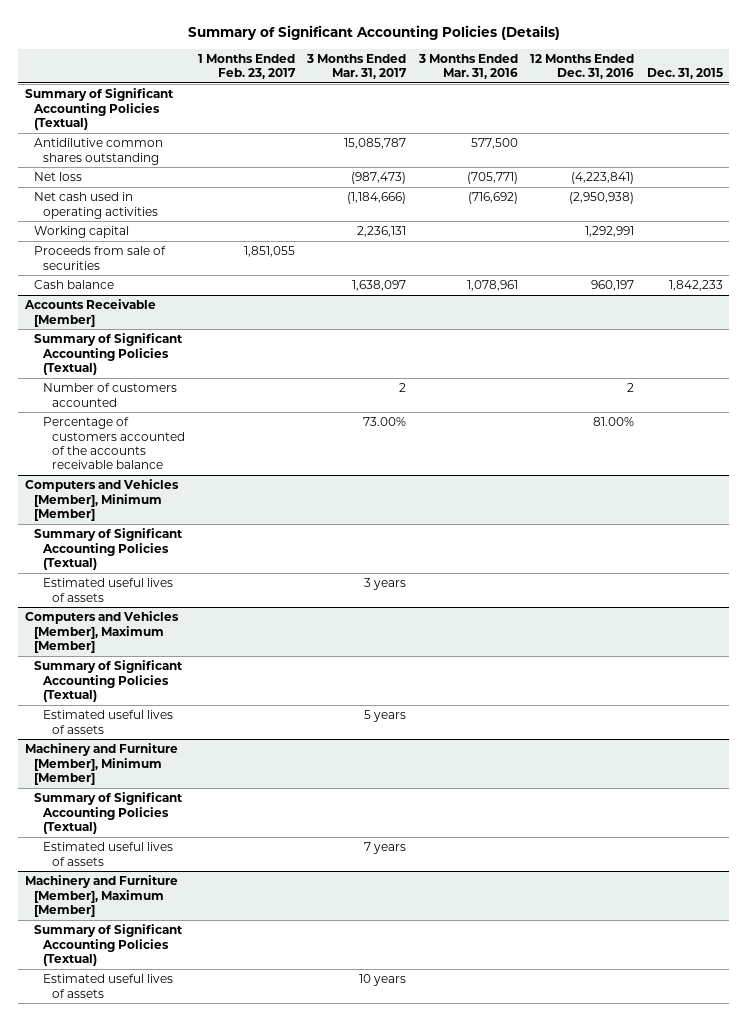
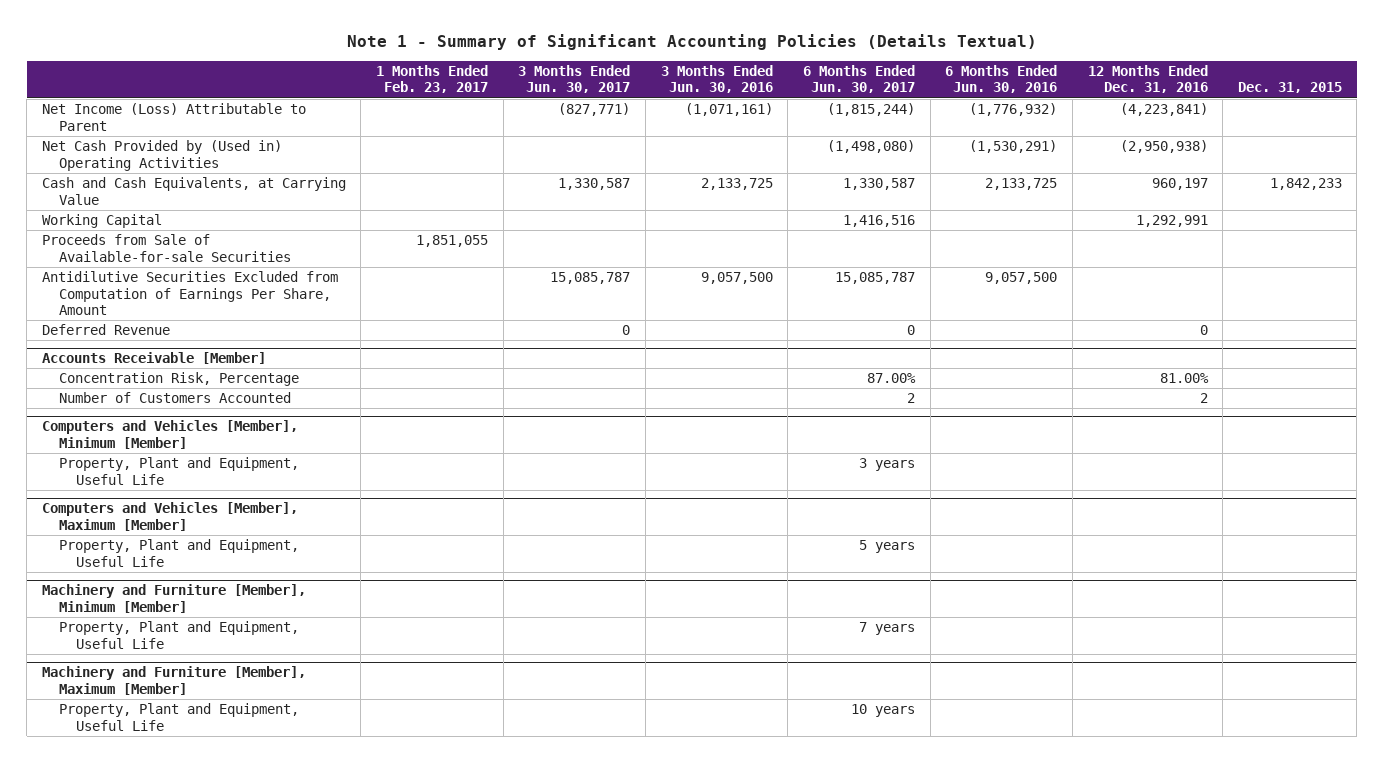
- Summary of Significant Accounting Policies (Details)
+ Note 1 - Summary of Significant Accounting Policies (Details Textual)
- | 1 Months Ended Feb. 23, 2017 | 3 Months Ended Mar. 31, 2017 | 3 Months Ended Mar. 31, 2016 | 12 Months Ended Dec. 31, 2016 | Dec. 31, 2015
+ | 1 Months Ended Feb. 23, 2017 | 3 Months Ended Jun. 30, 2017 | 3 Months Ended Jun. 30, 2016 | 6 Months Ended Jun. 30, 2017 | 6 Months Ended Jun. 30, 2016 | 12 Months Ended Dec. 31, 2016 | Dec. 31, 2015
- Summary of Significant Accounting Policies (Textual)
- Antidilutive common shares outstanding | | 15,085,787 | 577,500 | |
- Net loss | | (987,473) | (705,771) | (4,223,841) |
- Net cash used in operating activities | | (1,184,666) | (716,692) | (2,950,938) |
- Working capital | | 2,236,131 | | 1,292,991 |
- Proceeds from sale of securities | 1,851,055 | | | |
- Cash balance | | 1,638,097 | 1,078,961 | 960,197 | 1,842,233
+ Net Income (Loss) Attributable to Parent | | (827,771) | (1,071,161) | (1,815,244) | (1,776,932) | (4,223,841) |
+ Net Cash Provided by (Used in) Operating Activities | | | | (1,498,080) | (1,530,291) | (2,950,938) |
+ Cash and Cash Equivalents, at Carrying Value | | 1,330,587 | 2,133,725 | 1,330,587 | 2,133,725 | 960,197 | 1,842,233
+ Working Capital | | | | 1,416,516 | | 1,292,991 |
+ Proceeds from Sale of Available-for-sale Securities | 1,851,055 | | | | | |
+ Antidilutive Securities Excluded from Computation of Earnings Per Share, Amount | | 15,085,787 | 9,057,500 | 15,085,787 | 9,057,500 | |
+ Deferred Revenue | | 0 | | 0 | | 0 |
@ Accounts Receivable [Member]
- Summary of Significant Accounting Policies (Textual)
- Number of customers accounted | | 2 | | 2 |
- Percentage of customers accounted of the accounts receivable balance | | 73.00% | | 81.00% |
+ Concentration Risk, Percentage | | | | 87.00% | | 81.00% |
+ Number of Customers Accounted | | | | 2 | | 2 |
@ Computers and Vehicles [Member], Minimum [Member]
- Summary of Significant Accounting Policies (Textual)
- Estimated useful lives of assets | | 3 years | | |
+ Property, Plant and Equipment, Useful Life | | | | 3 years | | |
@ Computers and Vehicles [Member], Maximum [Member]
- Summary of Significant Accounting Policies (Textual)
- Estimated useful lives of assets | | 5 years | | |
+ Property, Plant and Equipment, Useful Life | | | | 5 years | | |
@ Machinery and Furniture [Member], Minimum [Member]
- Summary of Significant Accounting Policies (Textual)
- Estimated useful lives of assets | | 7 years | | |
+ Property, Plant and Equipment, Useful Life | | | | 7 years | | |
@ Machinery and Furniture [Member], Maximum [Member]
- Summary of Significant Accounting Policies (Textual)
- Estimated useful lives of assets | | 10 years | | |
+ Property, Plant and Equipment, Useful Life | | | | 10 years | | |

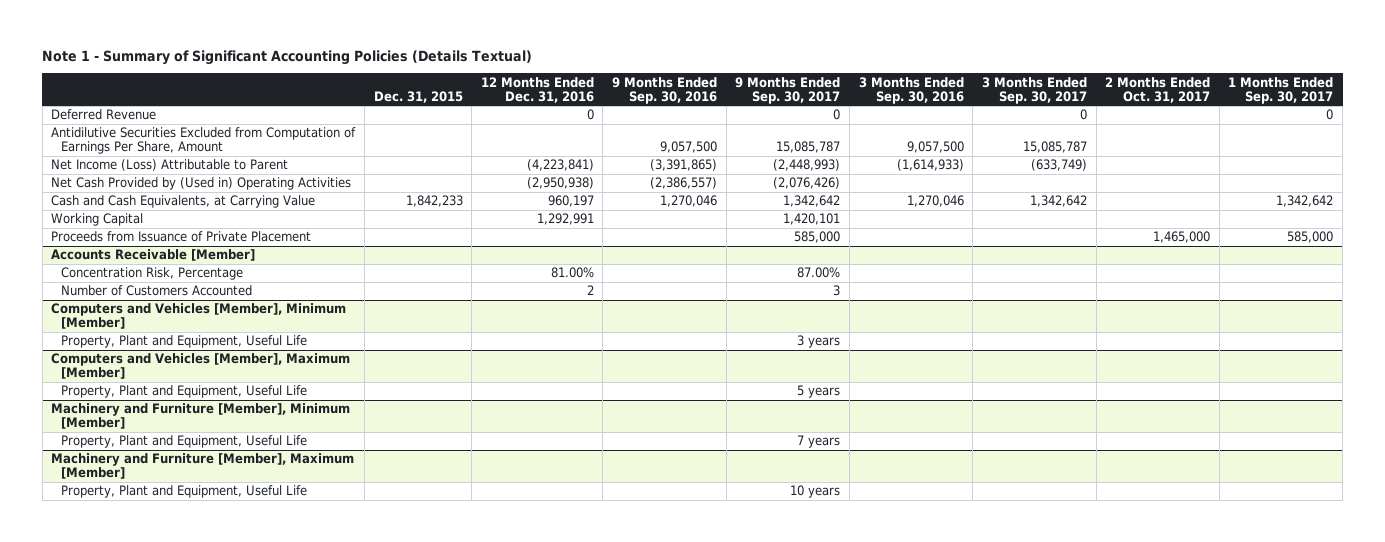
- | 1 Months Ended Feb. 23, 2017 | 3 Months Ended Jun. 30, 2017 | 3 Months Ended Jun. 30, 2016 | 6 Months Ended Jun. 30, 2017 | 6 Months Ended Jun. 30, 2016 | 12 Months Ended Dec. 31, 2016 | Dec. 31, 2015
+ | Dec. 31, 2015 | 12 Months Ended Dec. 31, 2016 | 9 Months Ended Sep. 30, 2016 | 9 Months Ended Sep. 30, 2017 | 3 Months Ended Sep. 30, 2016 | 3 Months Ended Sep. 30, 2017 | 2 Months Ended Oct. 31, 2017 | 1 Months Ended Sep. 30, 2017
moved up: Deferred Revenue | | 0 | | 0 | | 0 | | 0
moved up: Antidilutive Securities Excluded from Computation of Earnings Per Share, Amount | | | 9,057,500 | 15,085,787 | 9,057,500 | 15,085,787 | |
- Proceeds from Sale of Available-for-sale Securities | 1,851,055 | | | | | |
+ Proceeds from Issuance of Private Placement | | | | 585,000 | | | 1,465,000 | 585,000

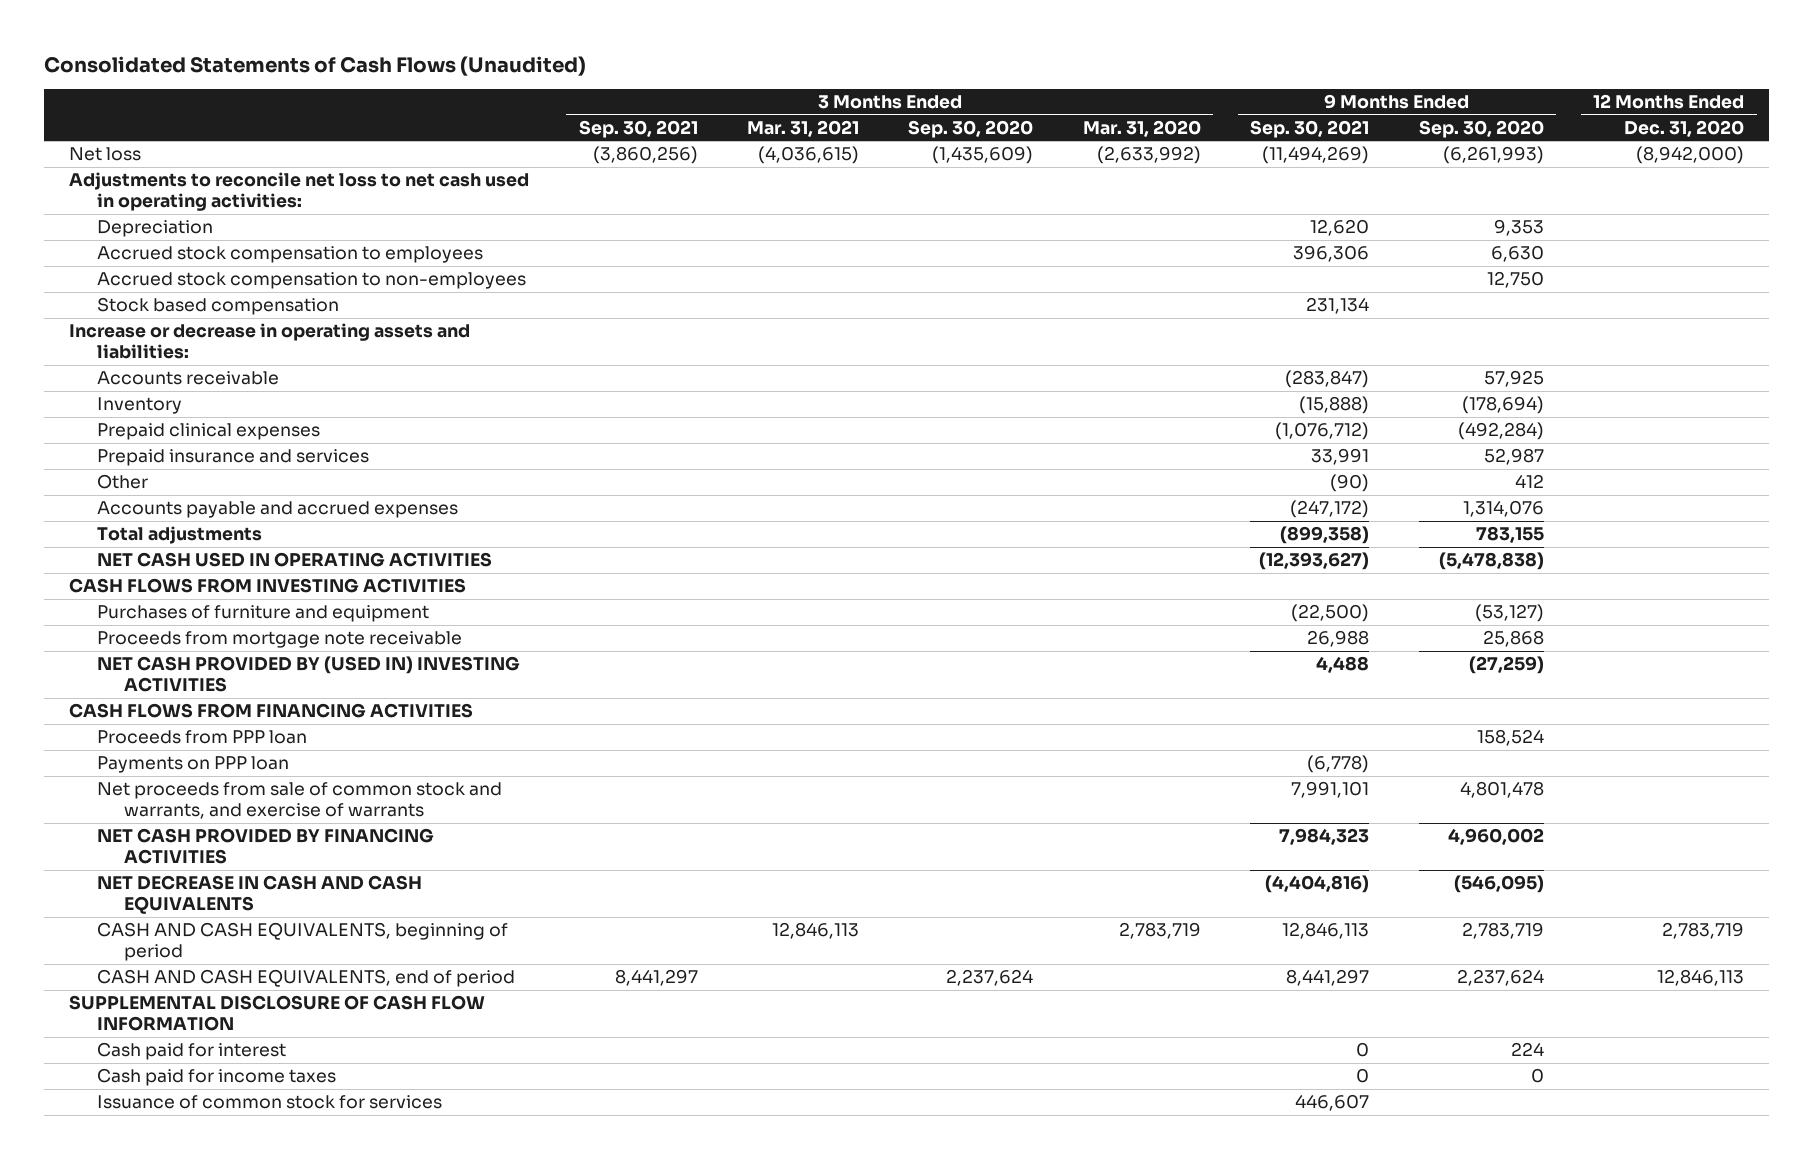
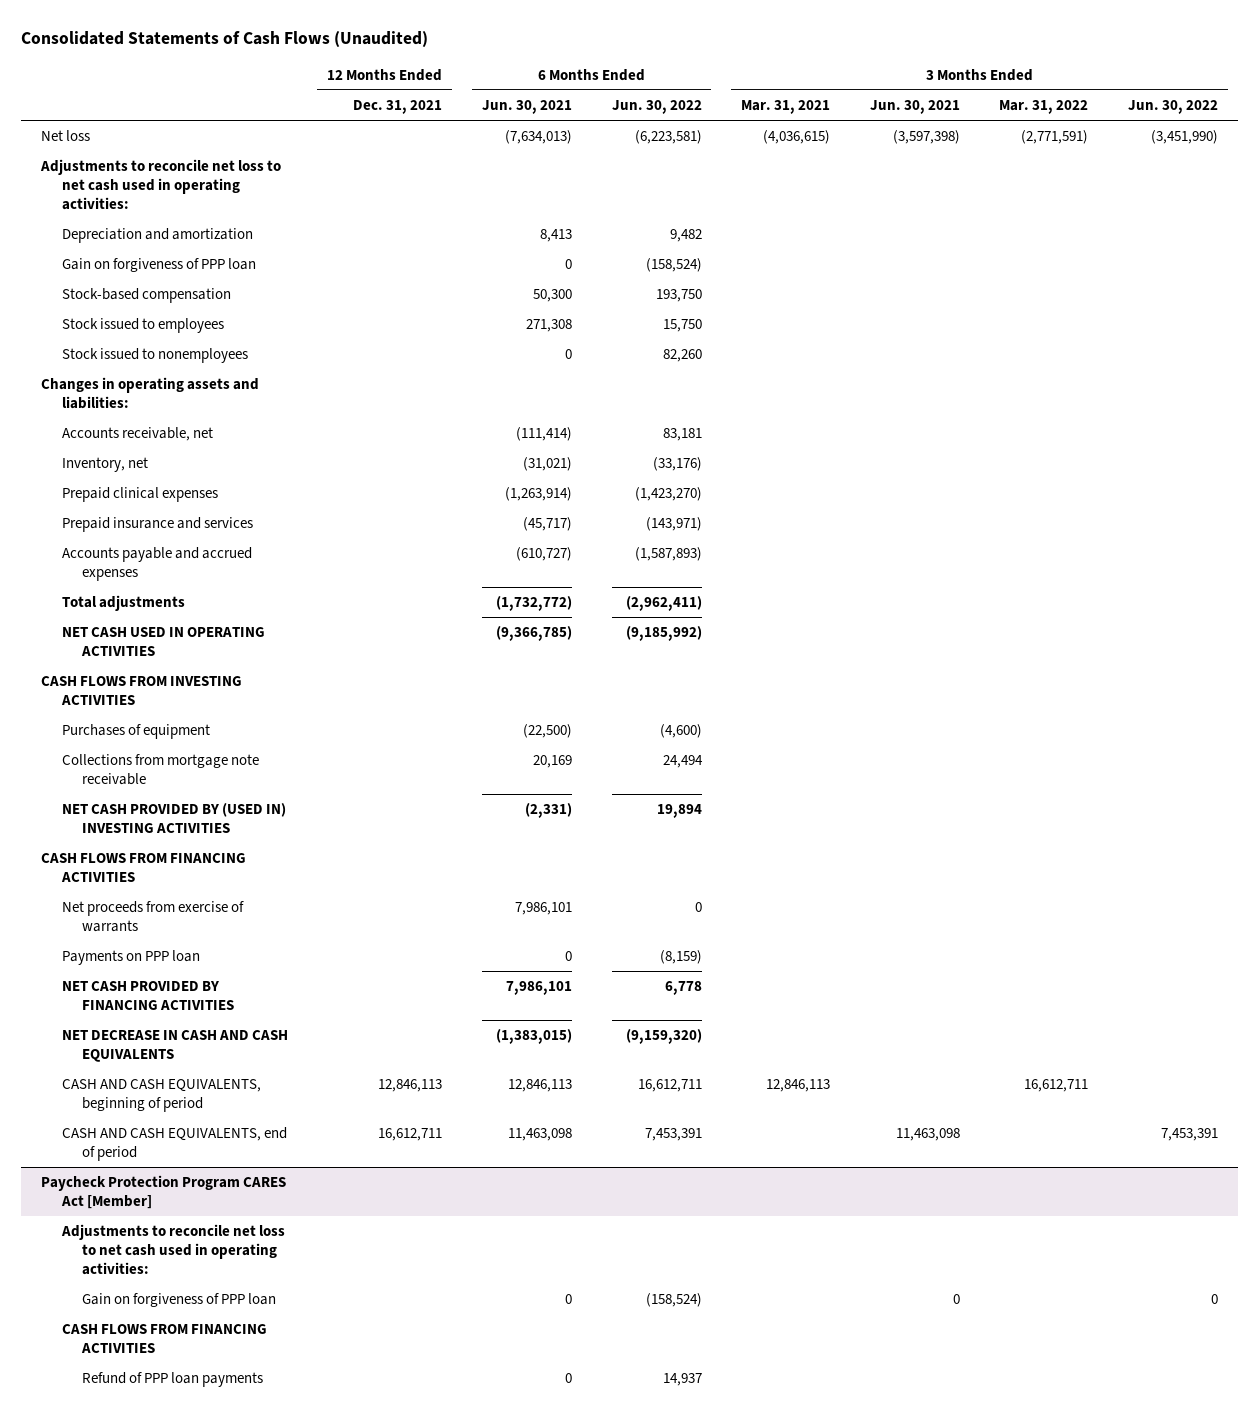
- | 3 Months Ended Sep. 30, 2021 | 3 Months Ended Mar. 31, 2021 | 3 Months Ended Sep. 30, 2020 | 3 Months Ended Mar. 31, 2020 | 9 Months Ended Sep. 30, 2021 | 9 Months Ended Sep. 30, 2020 | 12 Months Ended Dec. 31, 2020
+ | 12 Months Ended Dec. 31, 2021 | 6 Months Ended Jun. 30, 2021 | 6 Months Ended Jun. 30, 2022 | 3 Months Ended Mar. 31, 2021 | 3 Months Ended Jun. 30, 2021 | 3 Months Ended Mar. 31, 2022 | 3 Months Ended Jun. 30, 2022
- Depreciation | | | | | 12,620 | 9,353 |
- Accrued stock compensation to employees | | | | | 396,306 | 6,630 |
- Accrued stock compensation to non-employees | | | | | | 12,750 |
- Stock based compensation | | | | | 231,134 | |
- Increase or decrease in operating assets and liabilities:
- Accounts receivable | | | | | (283,847) | 57,925 |
- Inventory | | | | | (15,888) | (178,694) |
+ Depreciation and amortization | | 8,413 | 9,482 | | | |
+ Gain on forgiveness of PPP loan | | 0 | (158,524) | | | |
+ Stock-based compensation | | 50,300 | 193,750 | | | |
+ Stock issued to employees | | 271,308 | 15,750 | | | |
+ Stock issued to nonemployees | | 0 | 82,260 | | | |
+ Changes in operating assets and liabilities:
+ Accounts receivable, net | | (111,414) | 83,181 | | | |
+ Inventory, net | | (31,021) | (33,176) | | | |
- Other | | | | | (90) | 412 |
- Purchases of furniture and equipment | | | | | (22,500) | (53,127) |
- Proceeds from mortgage note receivable | | | | | 26,988 | 25,868 |
+ Purchases of equipment | | (22,500) | (4,600) | | | |
+ Collections from mortgage note receivable | | 20,169 | 24,494 | | | |
- Proceeds from PPP loan | | | | | | 158,524 |
+ Net proceeds from exercise of warrants | | 7,986,101 | 0 | | | |
- Net proceeds from sale of common stock and warrants, and exercise of warrants | | | | | 7,991,101 | 4,801,478 |
- SUPPLEMENTAL DISCLOSURE OF CASH FLOW INFORMATION
- Cash paid for interest | | | | | 0 | 224 |
- Cash paid for income taxes | | | | | 0 | 0 |
- Issuance of common stock for services | | | | | 446,607 | |
+ Paycheck Protection Program CARES Act [Member]
+ Adjustments to reconcile net loss to net cash used in operating activities:
+ Gain on forgiveness of PPP loan | | 0 | (158,524) | | 0 | | 0
+ CASH FLOWS FROM FINANCING ACTIVITIES
+ Refund of PPP loan payments | | 0 | 14,937 | | | |

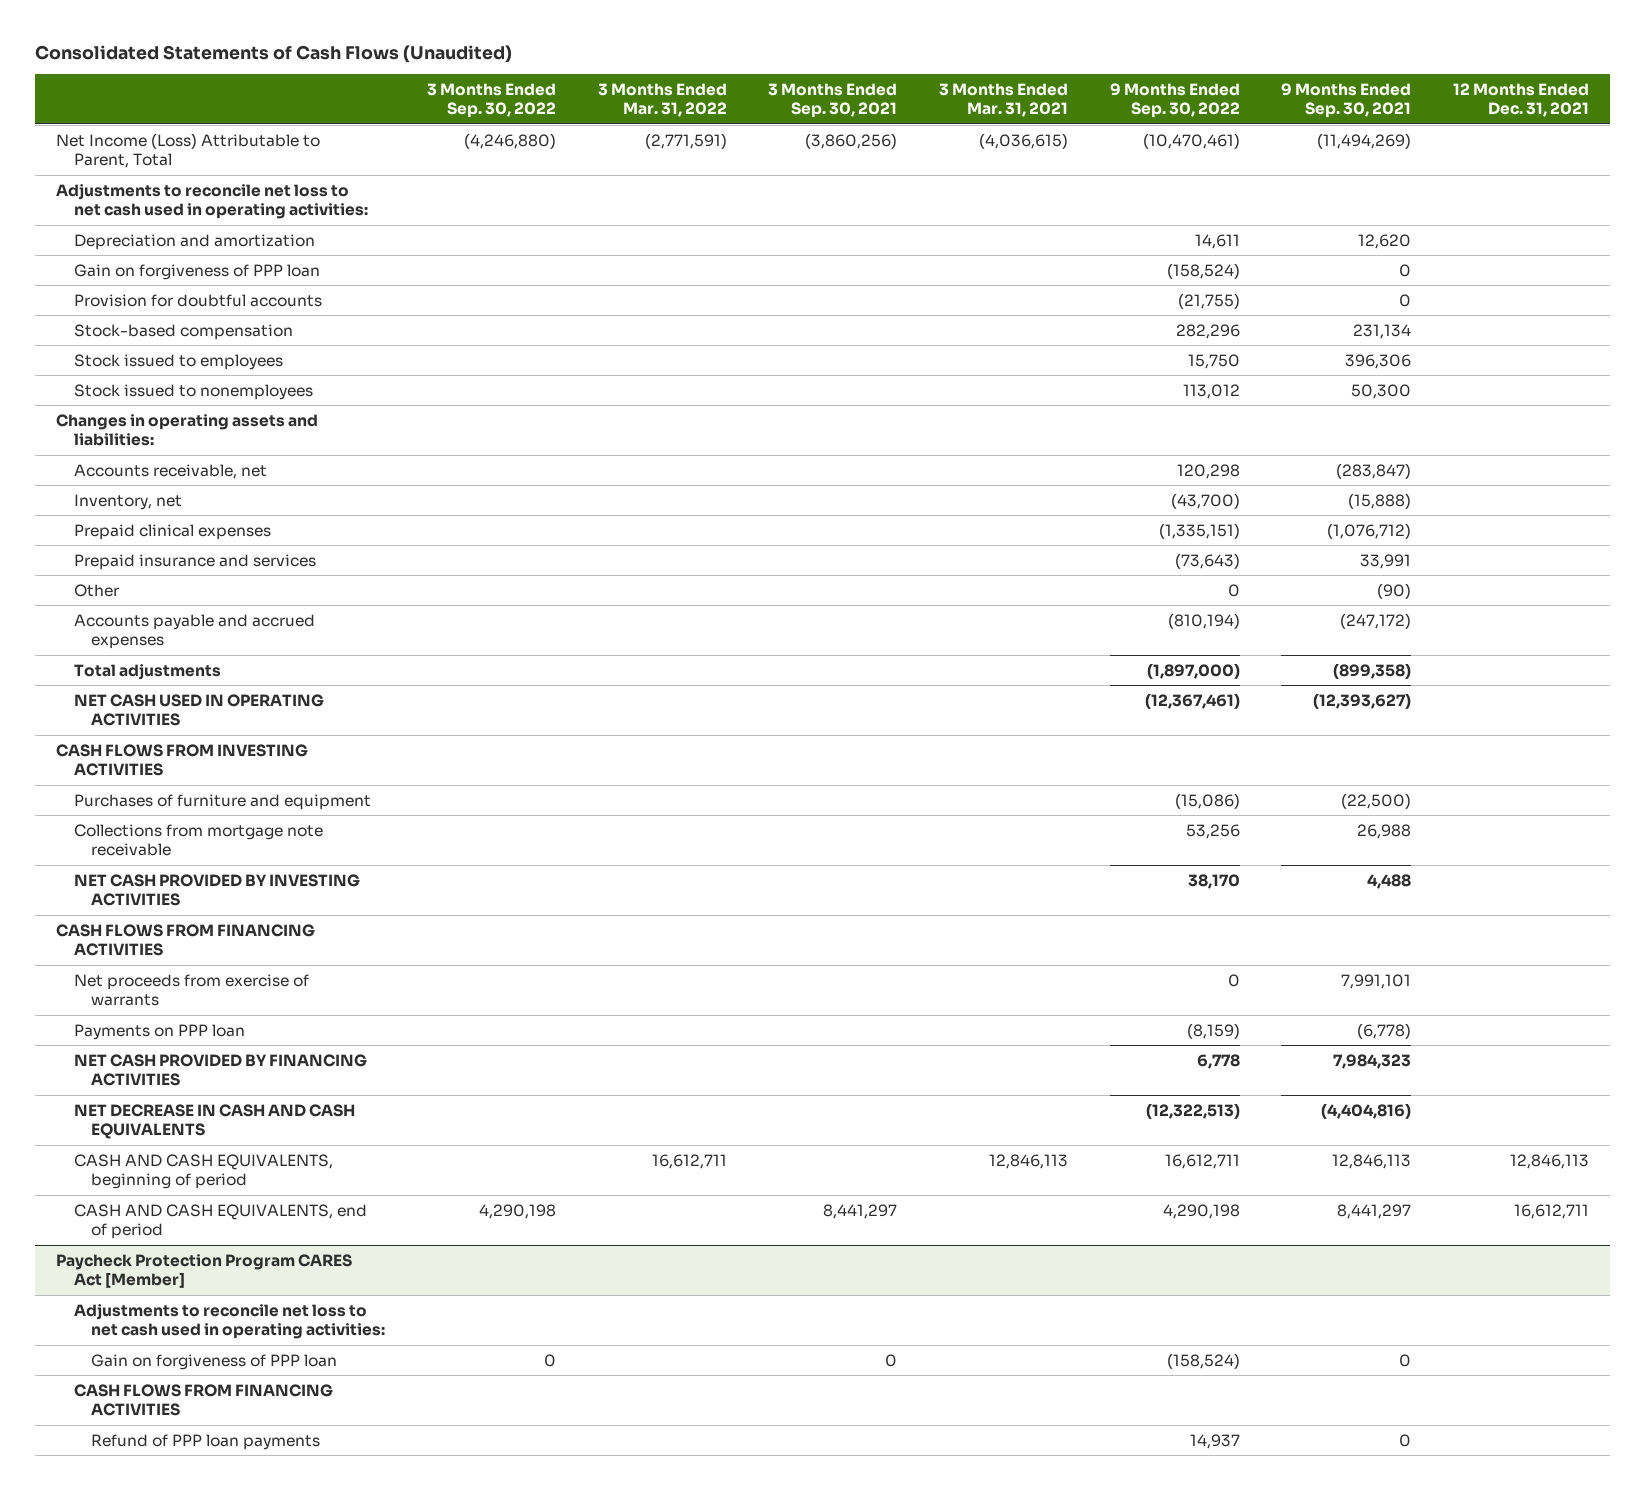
- | 12 Months Ended Dec. 31, 2021 | 6 Months Ended Jun. 30, 2021 | 6 Months Ended Jun. 30, 2022 | 3 Months Ended Mar. 31, 2021 | 3 Months Ended Jun. 30, 2021 | 3 Months Ended Mar. 31, 2022 | 3 Months Ended Jun. 30, 2022
+ | 3 Months Ended Sep. 30, 2022 | 3 Months Ended Mar. 31, 2022 | 3 Months Ended Sep. 30, 2021 | 3 Months Ended Mar. 31, 2021 | 9 Months Ended Sep. 30, 2022 | 9 Months Ended Sep. 30, 2021 | 12 Months Ended Dec. 31, 2021
- Net loss | | (7,634,013) | (6,223,581) | (4,036,615) | (3,597,398) | (2,771,591) | (3,451,990)
+ Net Income (Loss) Attributable to Parent, Total | (4,246,880) | (2,771,591) | (3,860,256) | (4,036,615) | (10,470,461) | (11,494,269) |
+ Provision for doubtful accounts | | | | | (21,755) | 0 |
+ Other | | | | | 0 | (90) |
- Purchases of equipment | | (22,500) | (4,600) | | | |
+ Purchases of furniture and equipment | | | | | (15,086) | (22,500) |
- NET CASH PROVIDED BY (USED IN) INVESTING ACTIVITIES | | (2,331) | 19,894 | | | |
+ NET CASH PROVIDED BY INVESTING ACTIVITIES | | | | | 38,170 | 4,488 |

